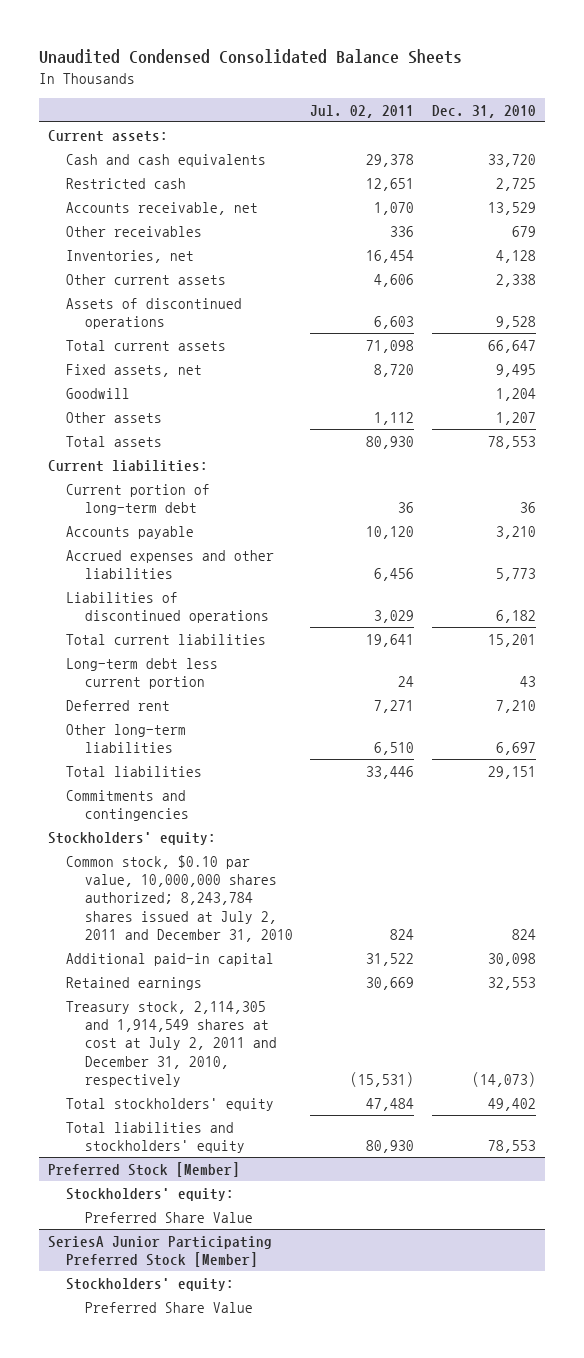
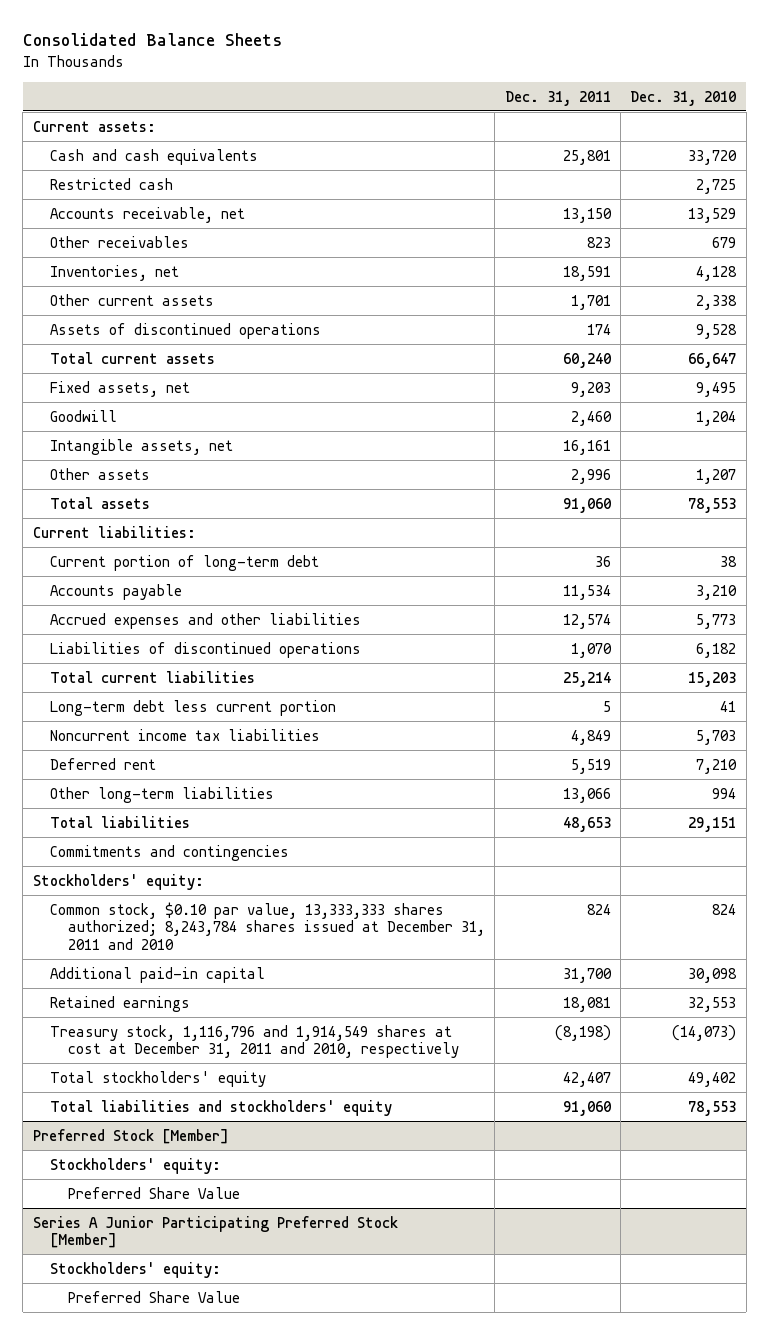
- Unaudited Condensed Consolidated Balance Sheets
+ Consolidated Balance Sheets
- | Jul. 02, 2011 | Dec. 31, 2010
+ | Dec. 31, 2011 | Dec. 31, 2010
+ Intangible assets, net | 16,161 |
- Current portion of long-term debt | 36 | 36
+ Current portion of long-term debt | 36 | 38
- Total current liabilities | 19,641 | 15,201
- Long-term debt less current portion | 24 | 43
+ Total current liabilities | 25,214 | 15,203
+ Long-term debt less current portion | 5 | 41
+ Noncurrent income tax liabilities | 4,849 | 5,703
- Other long-term liabilities | 6,510 | 6,697
+ Other long-term liabilities | 13,066 | 994
- Common stock, $0.10 par value, 10,000,000 shares authorized; 8,243,784 shares issued at July 2, 2011 and December 31, 2010 | 824 | 824
+ Common stock, $0.10 par value, 13,333,333 shares authorized; 8,243,784 shares issued at December 31, 2011 and 2010 | 824 | 824
- Treasury stock, 2,114,305 and 1,914,549 shares at cost at July 2, 2011 and December 31, 2010, respectively | (15,531) | (14,073)
+ Treasury stock, 1,116,796 and 1,914,549 shares at cost at December 31, 2011 and 2010, respectively | (8,198) | (14,073)
- SeriesA Junior Participating Preferred Stock [Member]
+ Series A Junior Participating Preferred Stock [Member]

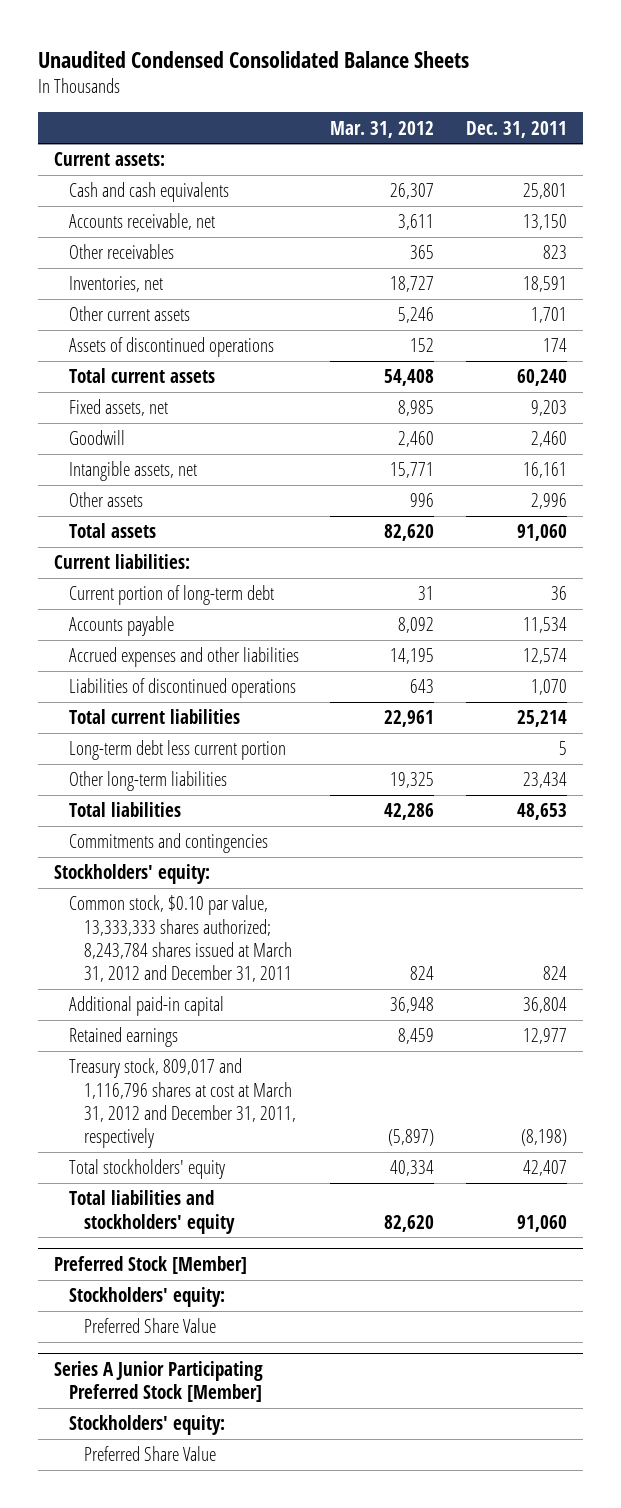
- Consolidated Balance Sheets
+ Unaudited Condensed Consolidated Balance Sheets
- | Dec. 31, 2011 | Dec. 31, 2010
+ | Mar. 31, 2012 | Dec. 31, 2011
- Restricted cash | | 2,725
- Noncurrent income tax liabilities | 4,849 | 5,703
- Deferred rent | 5,519 | 7,210
- Other long-term liabilities | 13,066 | 994
+ Other long-term liabilities | 19,325 | 23,434
- Common stock, $0.10 par value, 13,333,333 shares authorized; 8,243,784 shares issued at December 31, 2011 and 2010 | 824 | 824
- Additional paid-in capital | 31,700 | 30,098
- Retained earnings | 18,081 | 32,553
- Treasury stock, 1,116,796 and 1,914,549 shares at cost at December 31, 2011 and 2010, respectively | (8,198) | (14,073)
+ Common stock, $0.10 par value, 13,333,333 shares authorized; 8,243,784 shares issued at March 31, 2012 and December 31, 2011 | 824 | 824
+ Additional paid-in capital | 36,948 | 36,804
+ Retained earnings | 8,459 | 12,977
+ Treasury stock, 809,017 and 1,116,796 shares at cost at March 31, 2012 and December 31, 2011, respectively | (5,897) | (8,198)

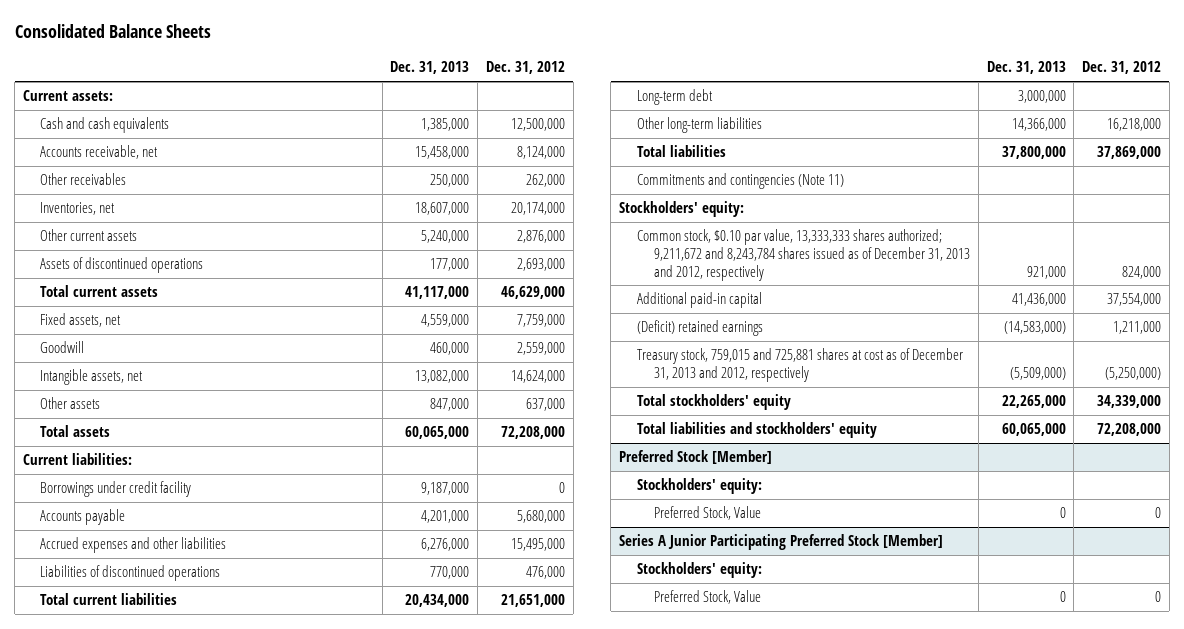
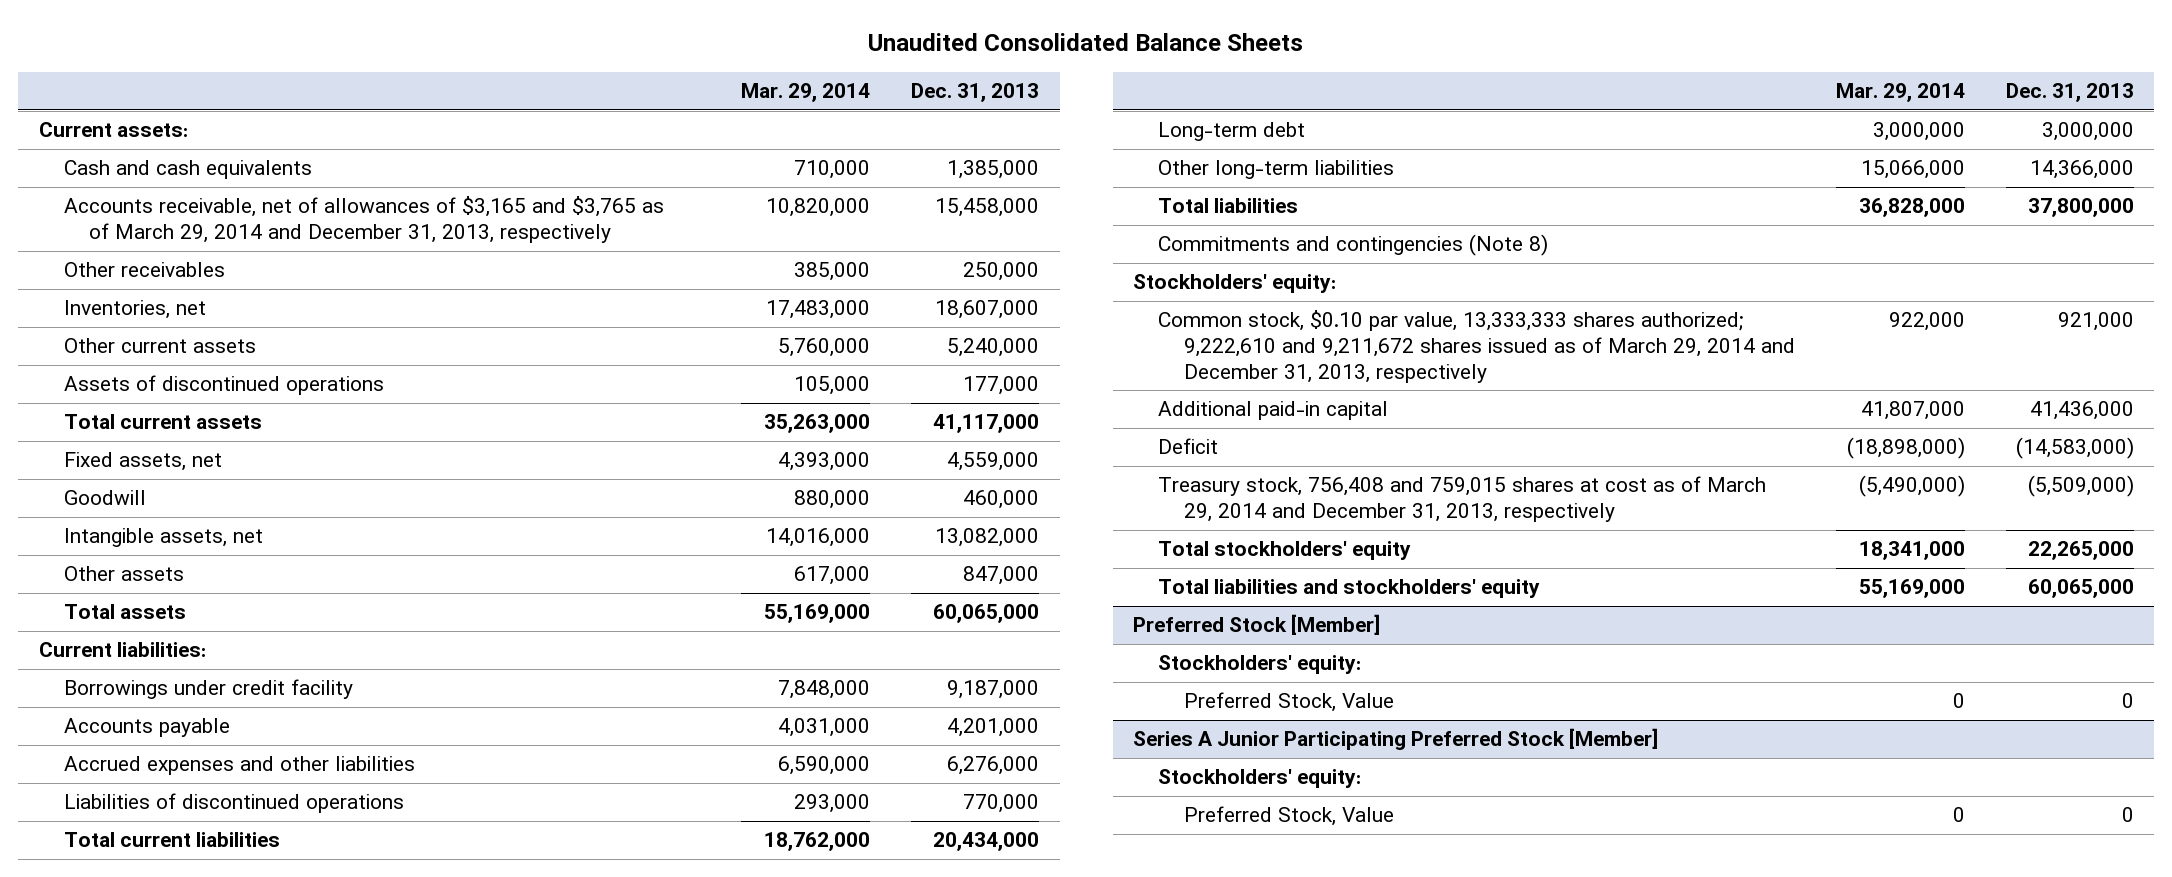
- Consolidated Balance Sheets
+ Unaudited Consolidated Balance Sheets
- | Dec. 31, 2013 | Dec. 31, 2012
+ | Mar. 29, 2014 | Dec. 31, 2013
- Accounts receivable, net | 15,458,000 | 8,124,000
+ Accounts receivable, net of allowances of $3,165 and $3,765 as of March 29, 2014 and December 31, 2013, respectively | 10,820,000 | 15,458,000
- Commitments and contingencies (Note 11)
+ Commitments and contingencies (Note 8)
- Common stock, $0.10 par value, 13,333,333 shares authorized; 9,211,672 and 8,243,784 shares issued as of December 31, 2013 and 2012, respectively | 921,000 | 824,000
+ Common stock, $0.10 par value, 13,333,333 shares authorized; 9,222,610 and 9,211,672 shares issued as of March 29, 2014 and December 31, 2013, respectively | 922,000 | 921,000
- (Deficit) retained earnings | (14,583,000) | 1,211,000
- Treasury stock, 759,015 and 725,881 shares at cost as of December 31, 2013 and 2012, respectively | (5,509,000) | (5,250,000)
+ Deficit | (18,898,000) | (14,583,000)
+ Treasury stock, 756,408 and 759,015 shares at cost as of March 29, 2014 and December 31, 2013, respectively | (5,490,000) | (5,509,000)

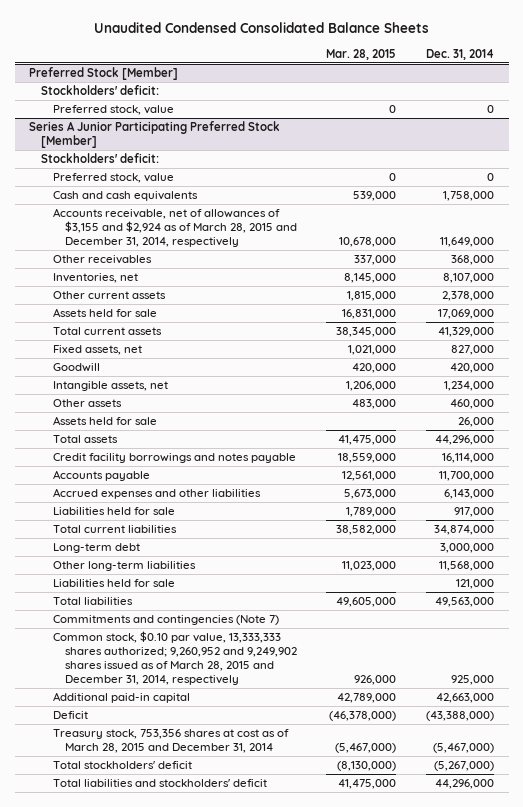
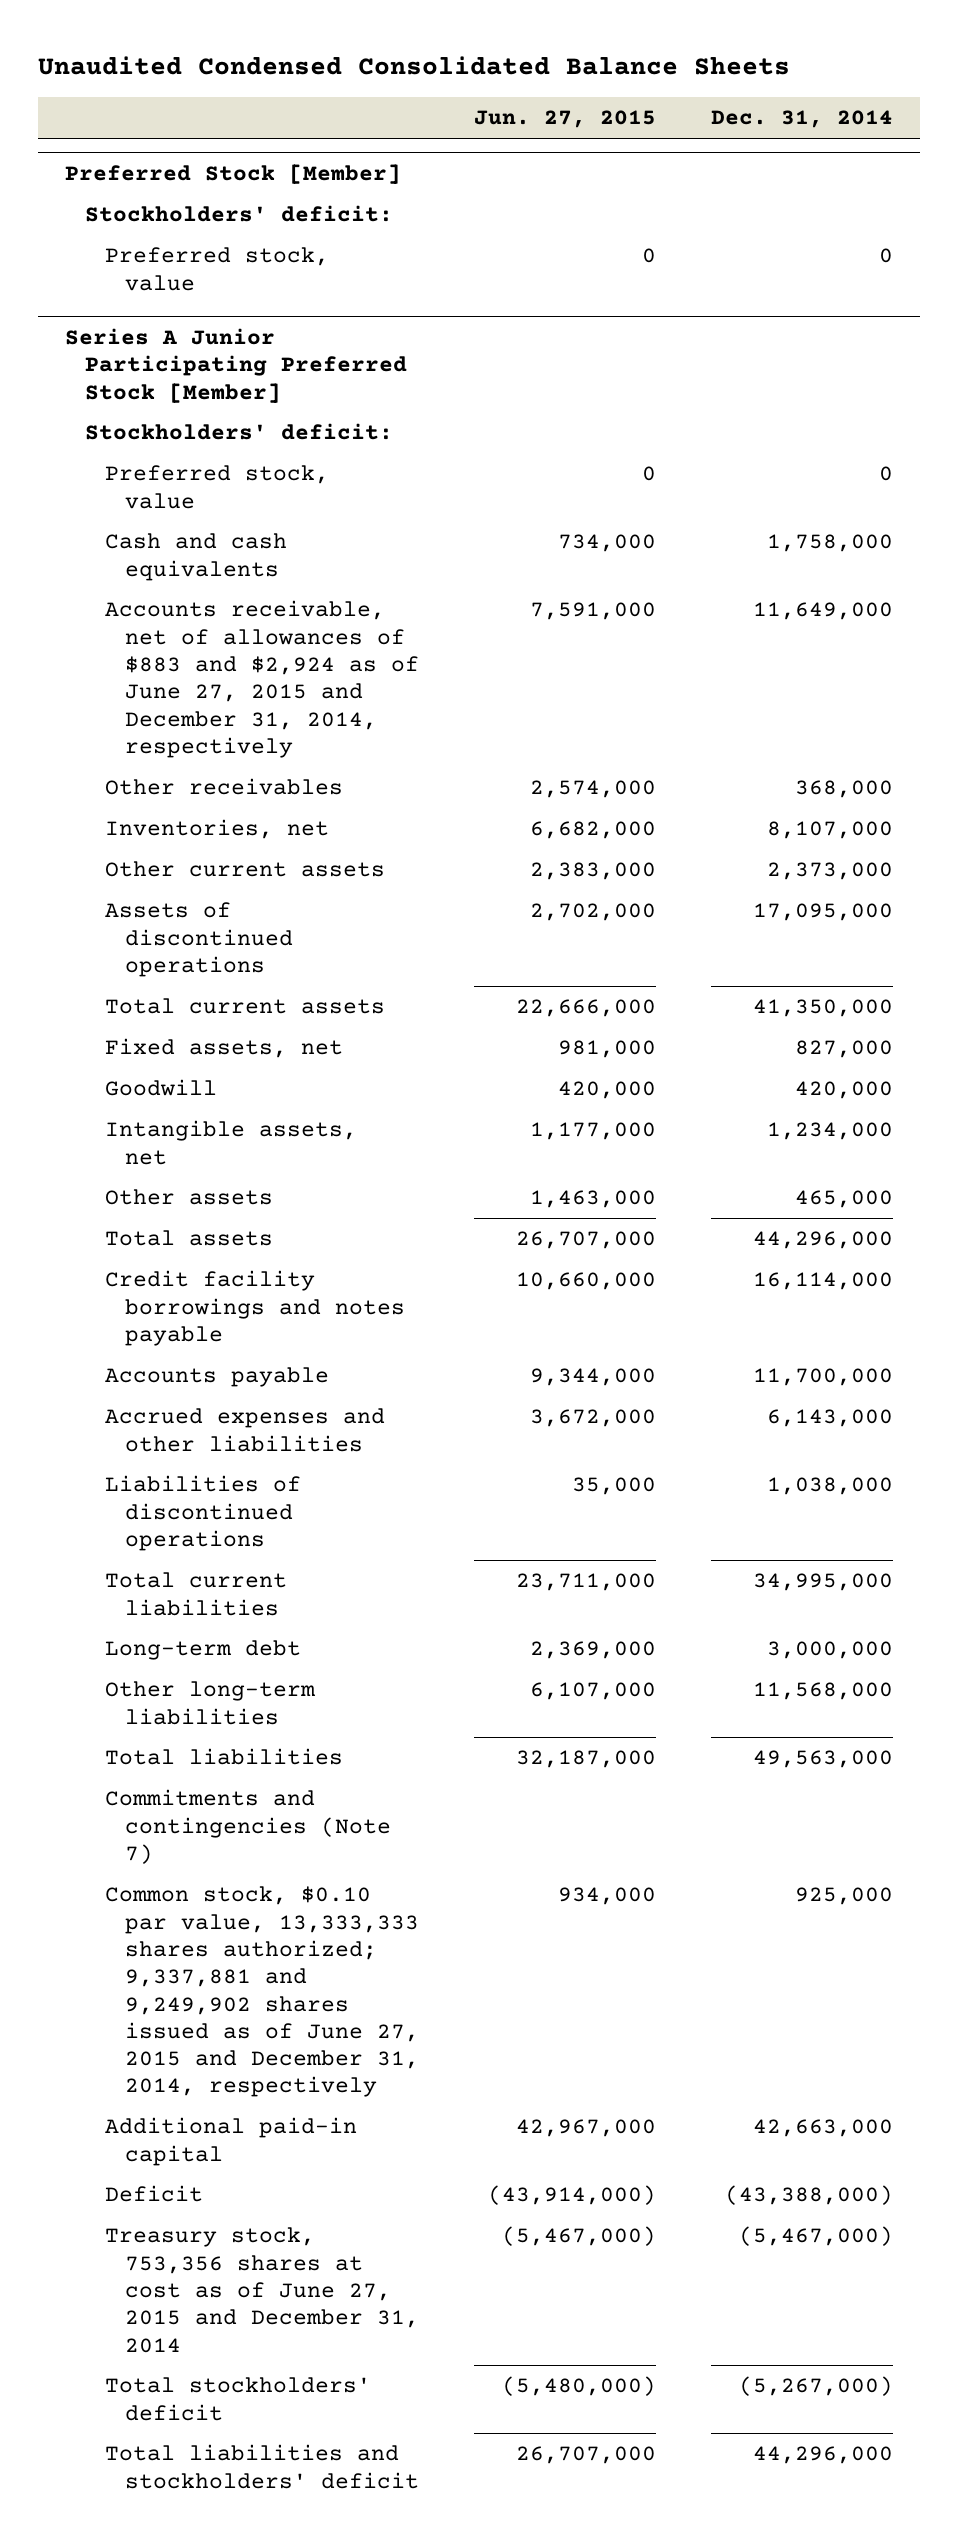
- | Mar. 28, 2015 | Dec. 31, 2014
+ | Jun. 27, 2015 | Dec. 31, 2014
@ Series A Junior Participating Preferred Stock [Member]
- Accounts receivable, net of allowances of $3,155 and $2,924 as of March 28, 2015 and December 31, 2014, respectively | 10,678,000 | 11,649,000
+ Accounts receivable, net of allowances of $883 and $2,924 as of June 27, 2015 and December 31, 2014, respectively | 7,591,000 | 11,649,000
- Other current assets | 1,815,000 | 2,378,000
- Assets held for sale | 16,831,000 | 17,069,000
- Total current assets | 38,345,000 | 41,329,000
+ Other current assets | 2,383,000 | 2,373,000
+ Assets of discontinued operations | 2,702,000 | 17,095,000
+ Total current assets | 22,666,000 | 41,350,000
- Other assets | 483,000 | 460,000
- Assets held for sale | | 26,000
+ Other assets | 1,463,000 | 465,000
- Liabilities held for sale | 1,789,000 | 917,000
- Total current liabilities | 38,582,000 | 34,874,000
+ Liabilities of discontinued operations | 35,000 | 1,038,000
+ Total current liabilities | 23,711,000 | 34,995,000
- Liabilities held for sale | | 121,000
- Common stock, $0.10 par value, 13,333,333 shares authorized; 9,260,952 and 9,249,902 shares issued as of March 28, 2015 and December 31, 2014, respectively | 926,000 | 925,000
+ Common stock, $0.10 par value, 13,333,333 shares authorized; 9,337,881 and 9,249,902 shares issued as of June 27, 2015 and December 31, 2014, respectively | 934,000 | 925,000
- Treasury stock, 753,356 shares at cost as of March 28, 2015 and December 31, 2014 | (5,467,000) | (5,467,000)
+ Treasury stock, 753,356 shares at cost as of June 27, 2015 and December 31, 2014 | (5,467,000) | (5,467,000)

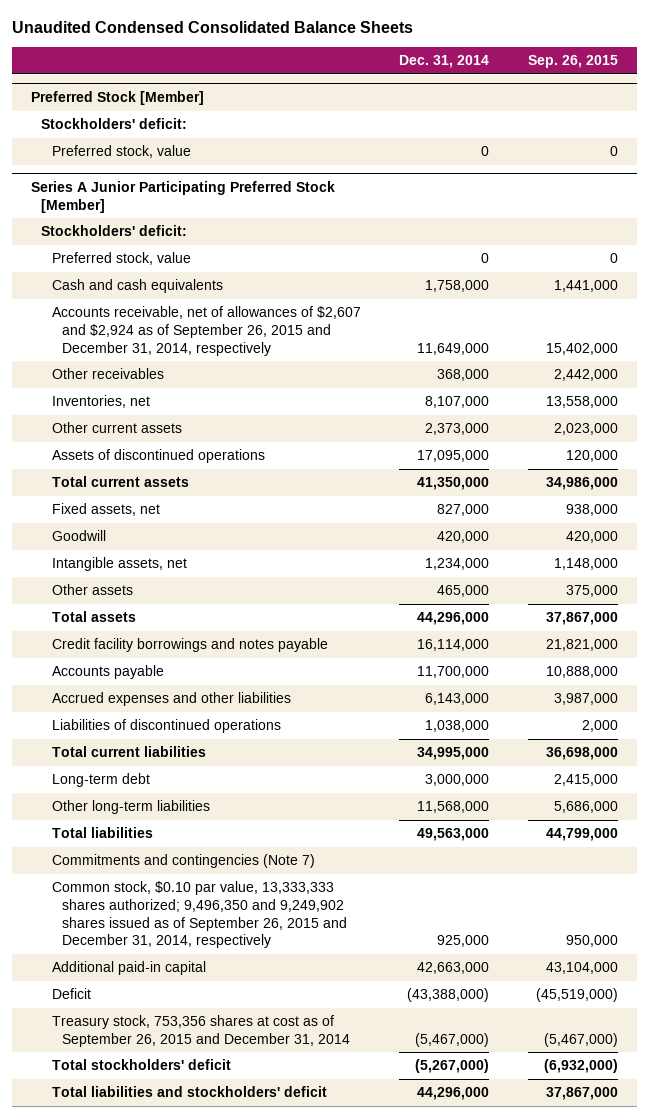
- | Jun. 27, 2015 | Dec. 31, 2014
+ | Dec. 31, 2014 | Sep. 26, 2015
@ Series A Junior Participating Preferred Stock [Member]
- Accounts receivable, net of allowances of $883 and $2,924 as of June 27, 2015 and December 31, 2014, respectively | 7,591,000 | 11,649,000
+ Accounts receivable, net of allowances of $2,607 and $2,924 as of September 26, 2015 and December 31, 2014, respectively | 11,649,000 | 15,402,000
- Common stock, $0.10 par value, 13,333,333 shares authorized; 9,337,881 and 9,249,902 shares issued as of June 27, 2015 and December 31, 2014, respectively | 934,000 | 925,000
+ Common stock, $0.10 par value, 13,333,333 shares authorized; 9,496,350 and 9,249,902 shares issued as of September 26, 2015 and December 31, 2014, respectively | 925,000 | 950,000
- Treasury stock, 753,356 shares at cost as of June 27, 2015 and December 31, 2014 | (5,467,000) | (5,467,000)
+ Treasury stock, 753,356 shares at cost as of September 26, 2015 and December 31, 2014 | (5,467,000) | (5,467,000)

